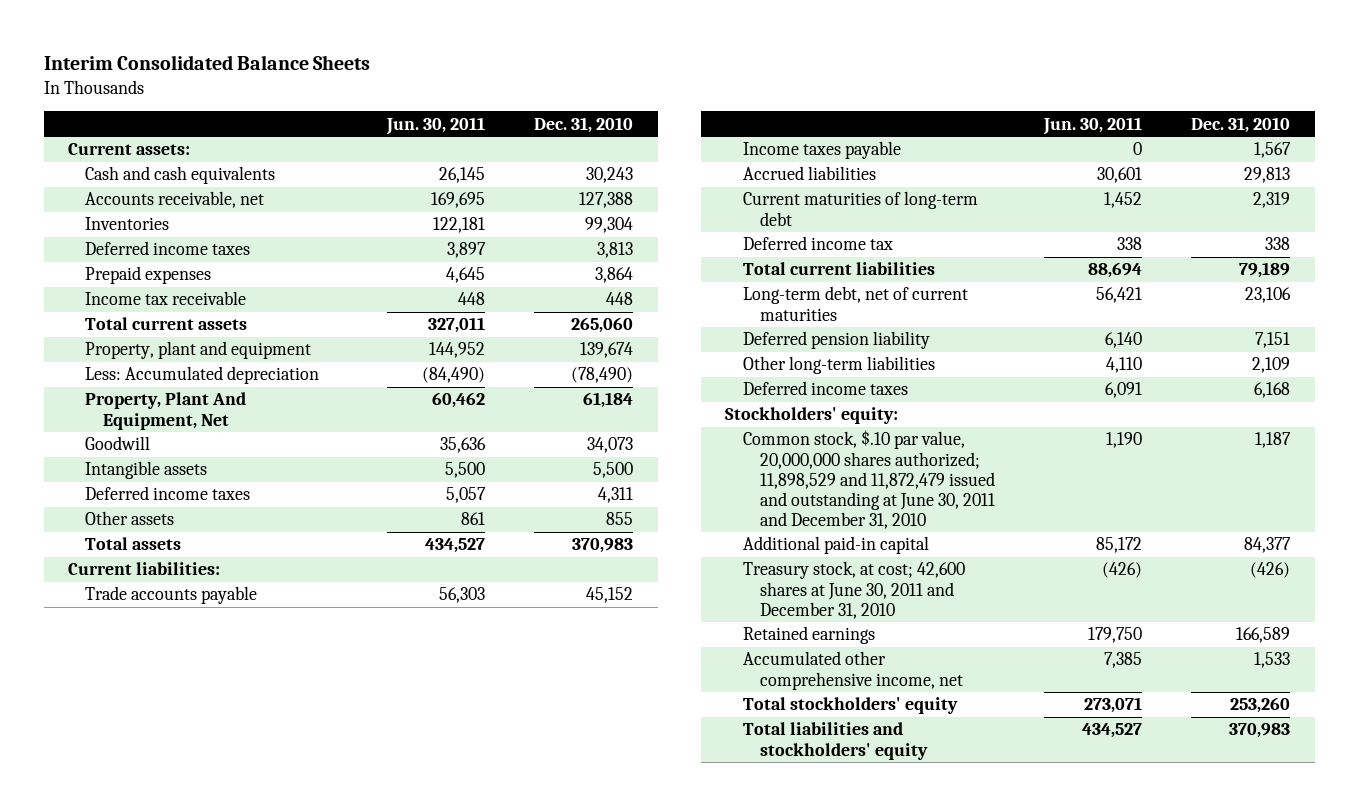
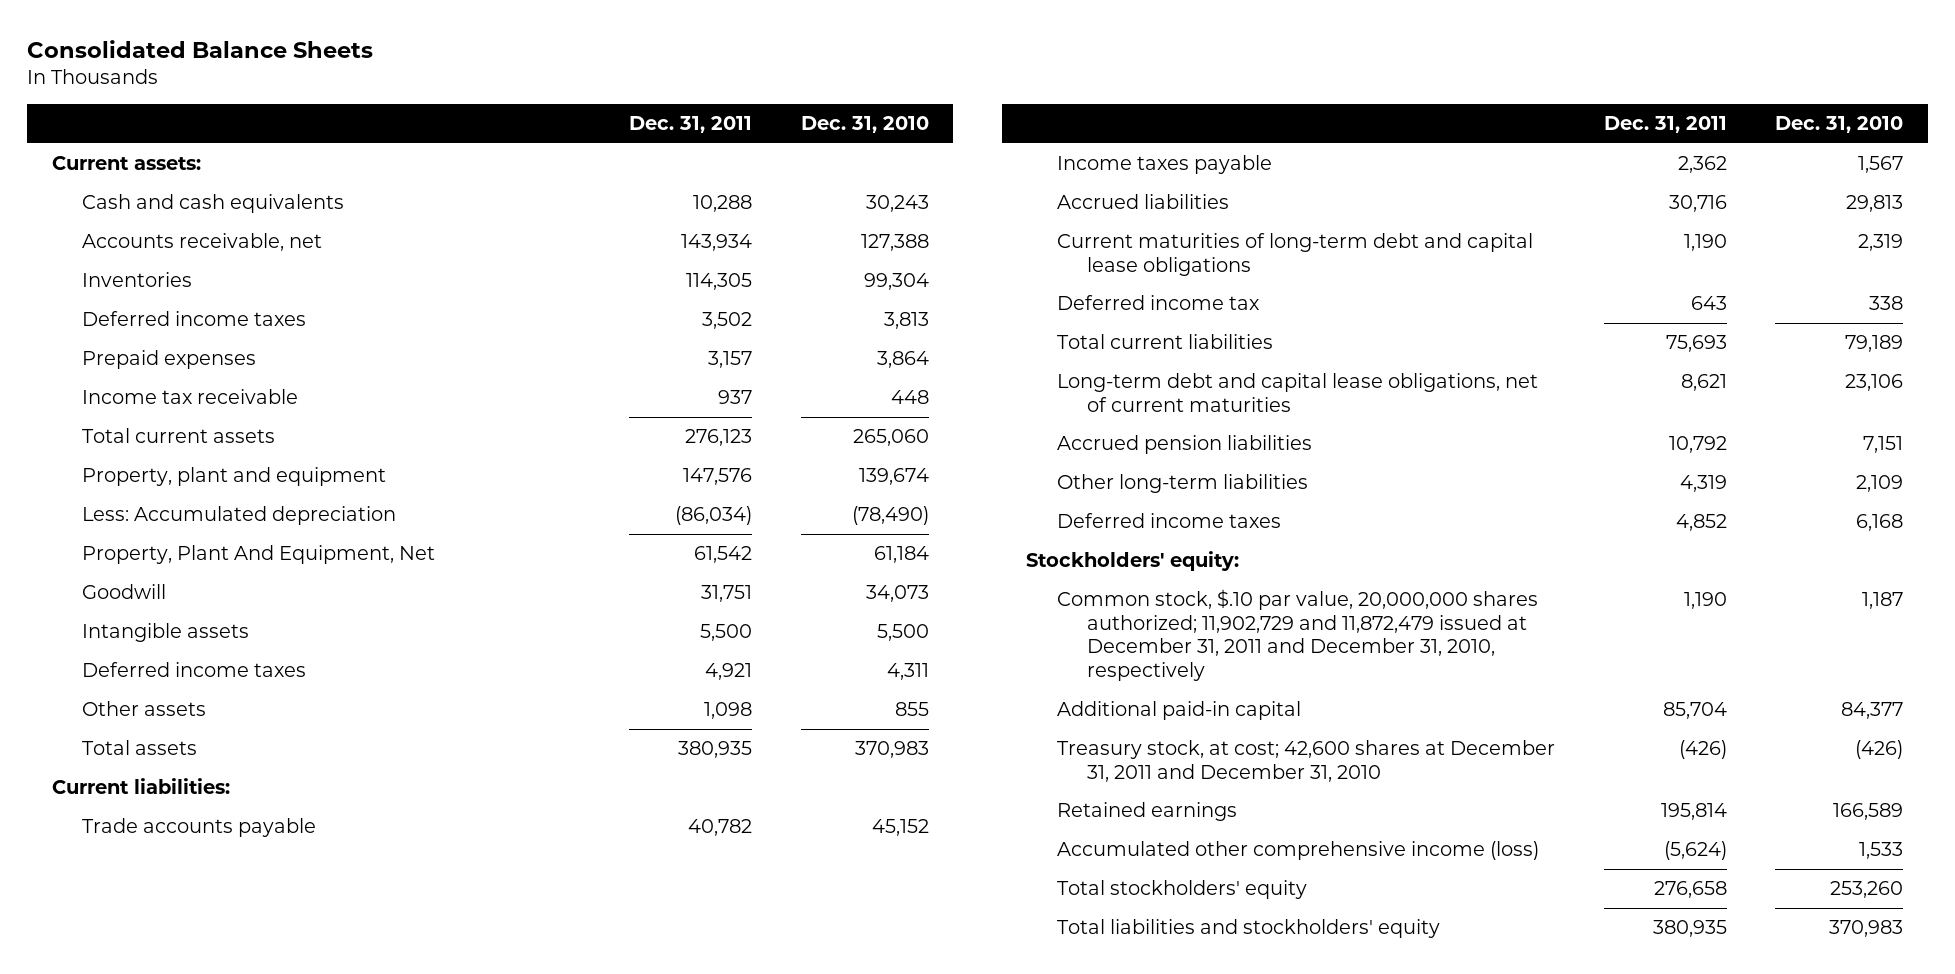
- Interim Consolidated Balance Sheets
+ Consolidated Balance Sheets
- | Jun. 30, 2011 | Dec. 31, 2010
+ | Dec. 31, 2011 | Dec. 31, 2010
- Current maturities of long-term debt | 1,452 | 2,319
+ Current maturities of long-term debt and capital lease obligations | 1,190 | 2,319
- Long-term debt, net of current maturities | 56,421 | 23,106
- Deferred pension liability | 6,140 | 7,151
+ Long-term debt and capital lease obligations, net of current maturities | 8,621 | 23,106
+ Accrued pension liabilities | 10,792 | 7,151
- Common stock, $.10 par value, 20,000,000 shares authorized; 11,898,529 and 11,872,479 issued and outstanding at June 30, 2011 and December 31, 2010 | 1,190 | 1,187
+ Common stock, $.10 par value, 20,000,000 shares authorized; 11,902,729 and 11,872,479 issued at December 31, 2011 and December 31, 2010, respectively | 1,190 | 1,187
- Treasury stock, at cost; 42,600 shares at June 30, 2011 and December 31, 2010 | (426) | (426)
+ Treasury stock, at cost; 42,600 shares at December 31, 2011 and December 31, 2010 | (426) | (426)
- Accumulated other comprehensive income, net | 7,385 | 1,533
+ Accumulated other comprehensive income (loss) | (5,624) | 1,533

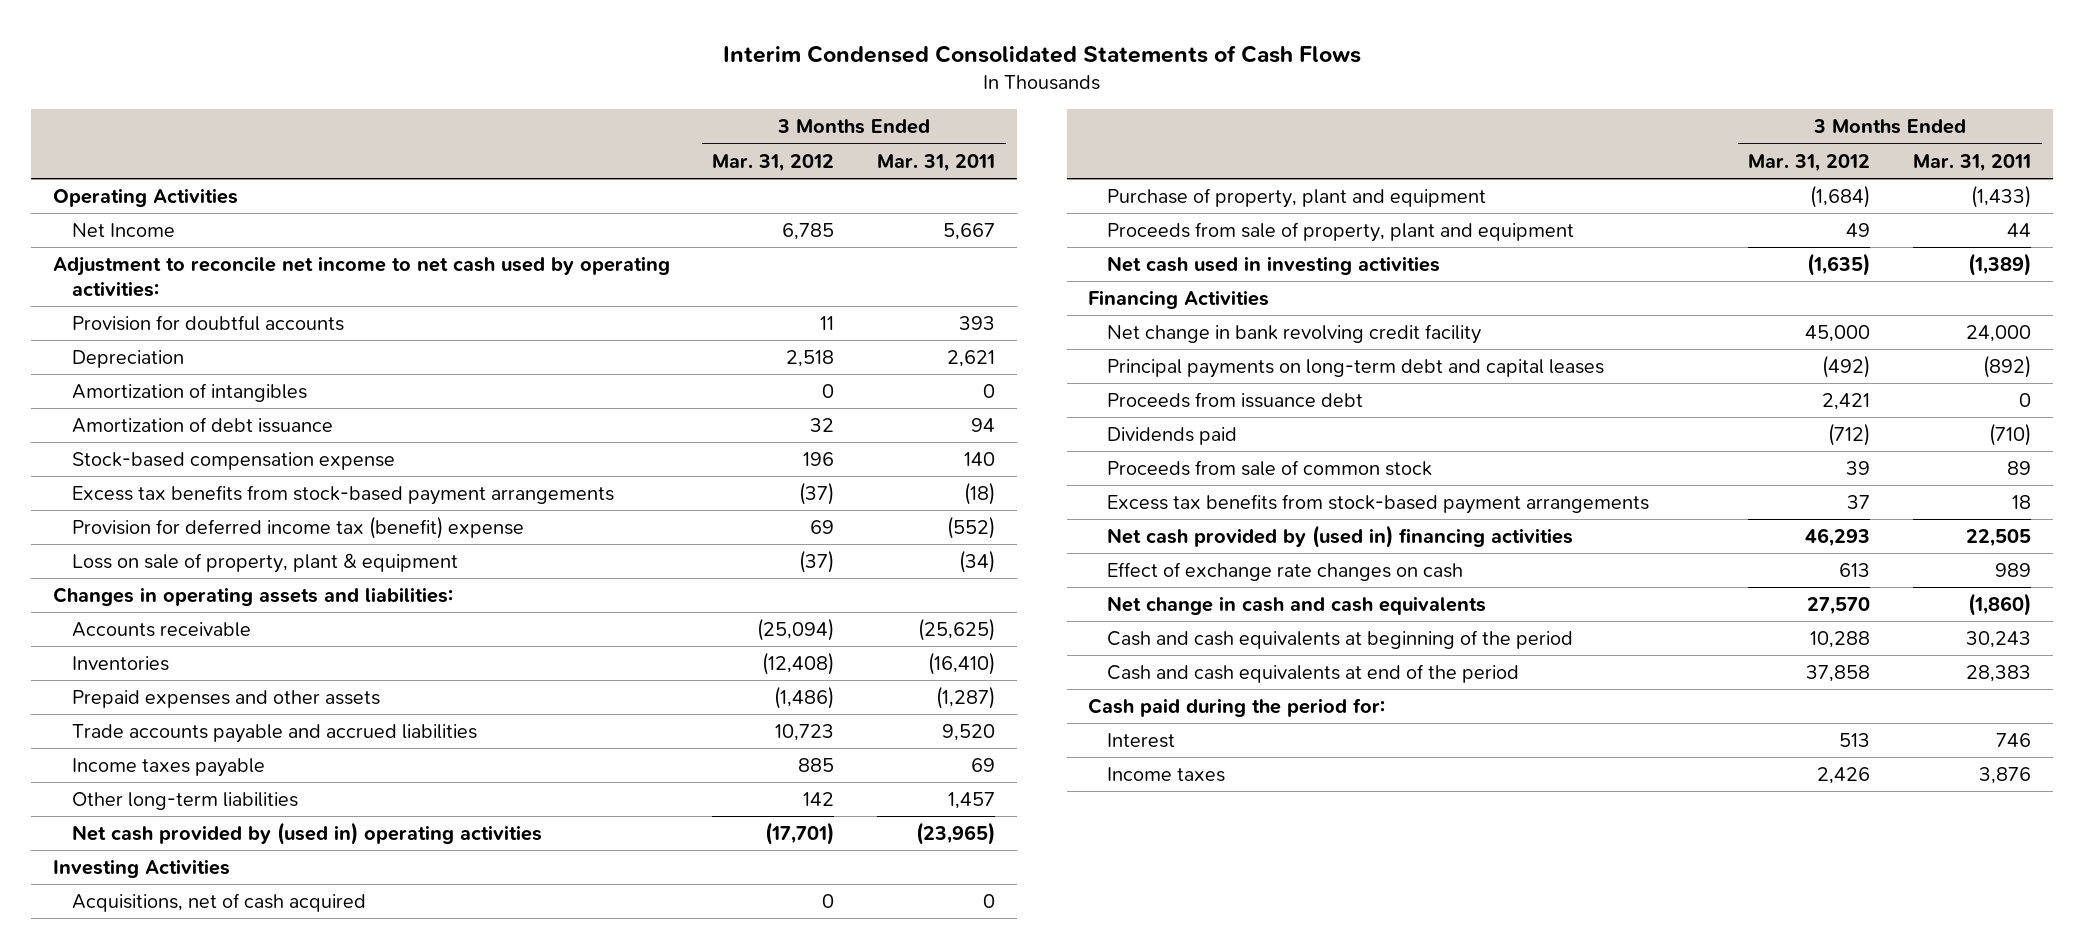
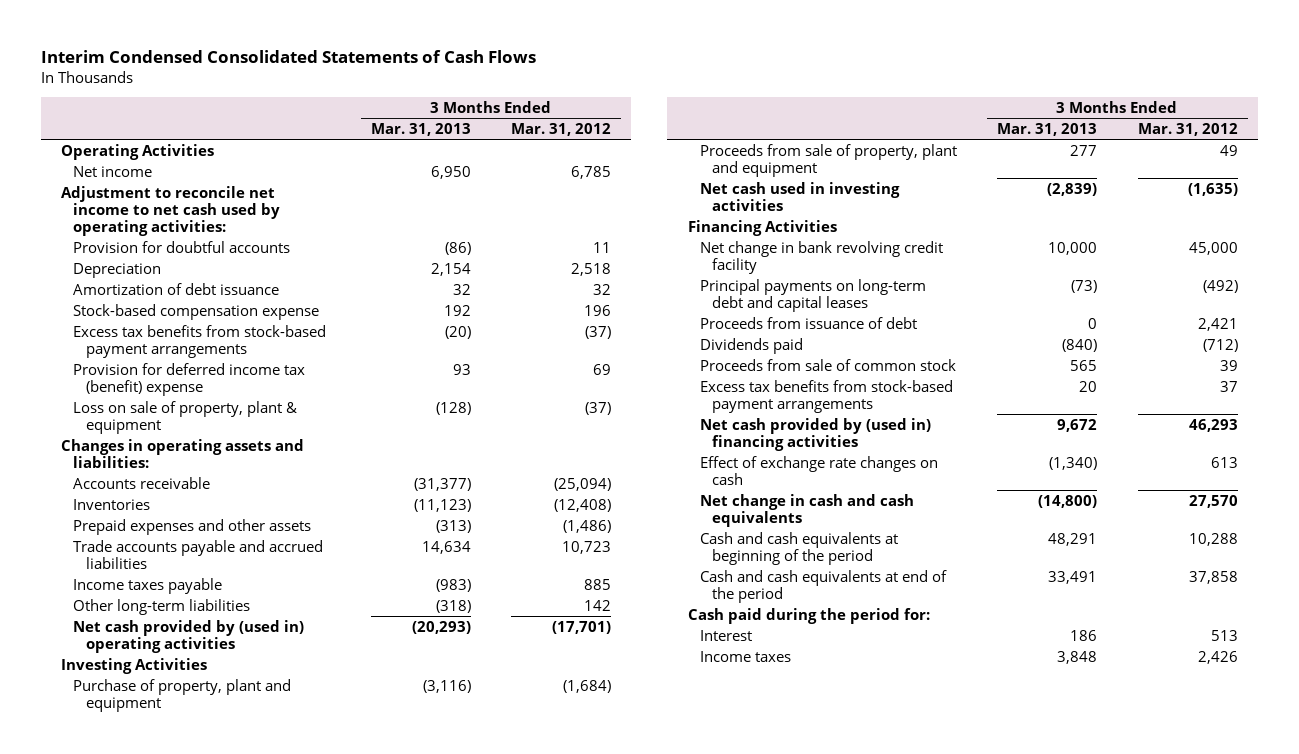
- | 3 Months Ended Mar. 31, 2012 | 3 Months Ended Mar. 31, 2011
+ | 3 Months Ended Mar. 31, 2013 | 3 Months Ended Mar. 31, 2012
- Net Income | 6,785 | 5,667
+ Net income | 6,950 | 6,785
- Amortization of intangibles | 0 | 0
- Acquisitions, net of cash acquired | 0 | 0
- Proceeds from issuance debt | 2,421 | 0
+ Proceeds from issuance of debt | 0 | 2,421

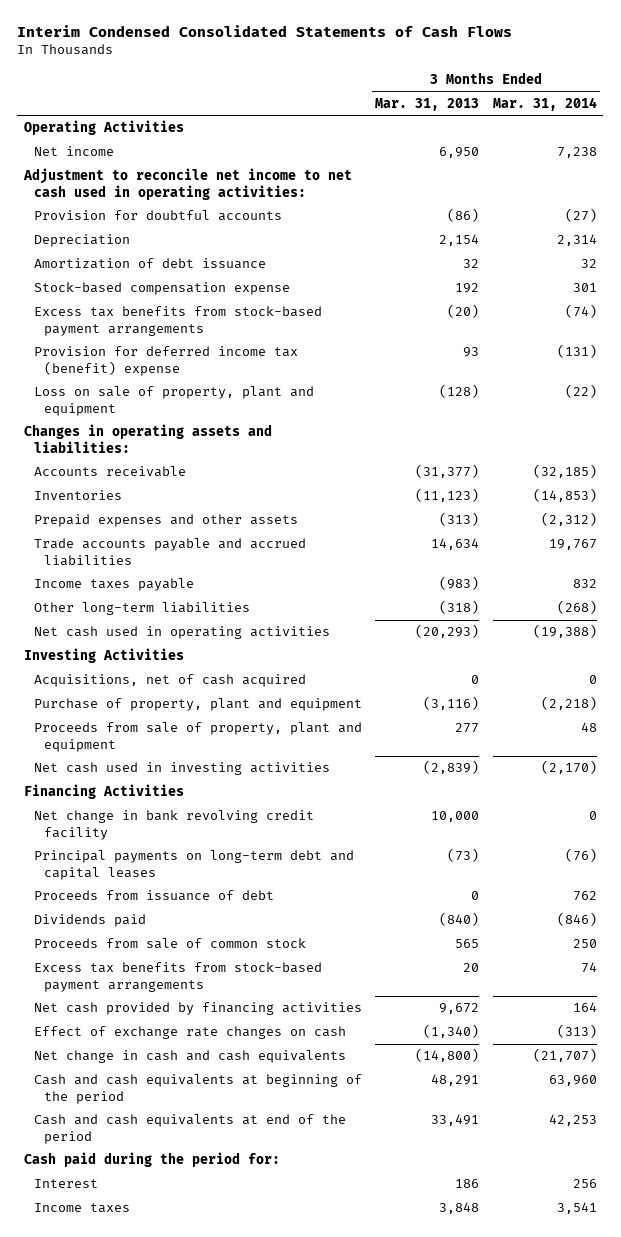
- | 3 Months Ended Mar. 31, 2013 | 3 Months Ended Mar. 31, 2012
+ | 3 Months Ended Mar. 31, 2013 | 3 Months Ended Mar. 31, 2014
- Adjustment to reconcile net income to net cash used by operating activities:
+ Adjustment to reconcile net income to net cash used in operating activities:
- Loss on sale of property, plant & equipment | (128) | (37)
+ Loss on sale of property, plant and equipment | (128) | (22)
- Net cash provided by (used in) operating activities | (20,293) | (17,701)
+ Net cash used in operating activities | (20,293) | (19,388)
+ Acquisitions, net of cash acquired | 0 | 0
- Net cash provided by (used in) financing activities | 9,672 | 46,293
+ Net cash provided by financing activities | 9,672 | 164

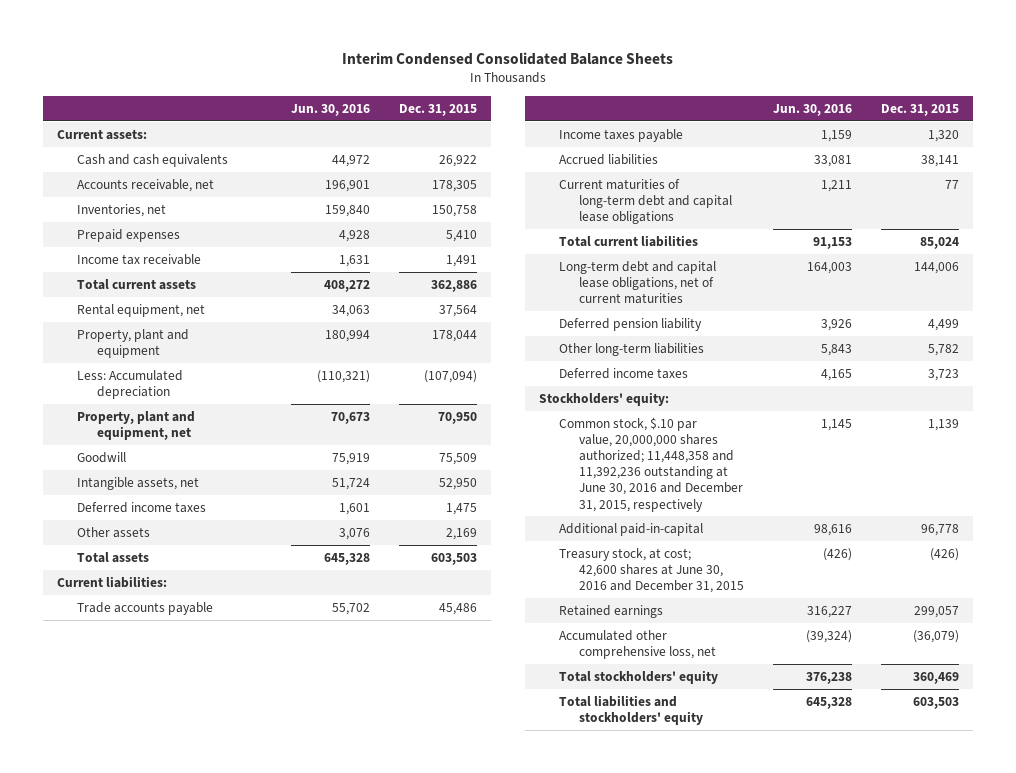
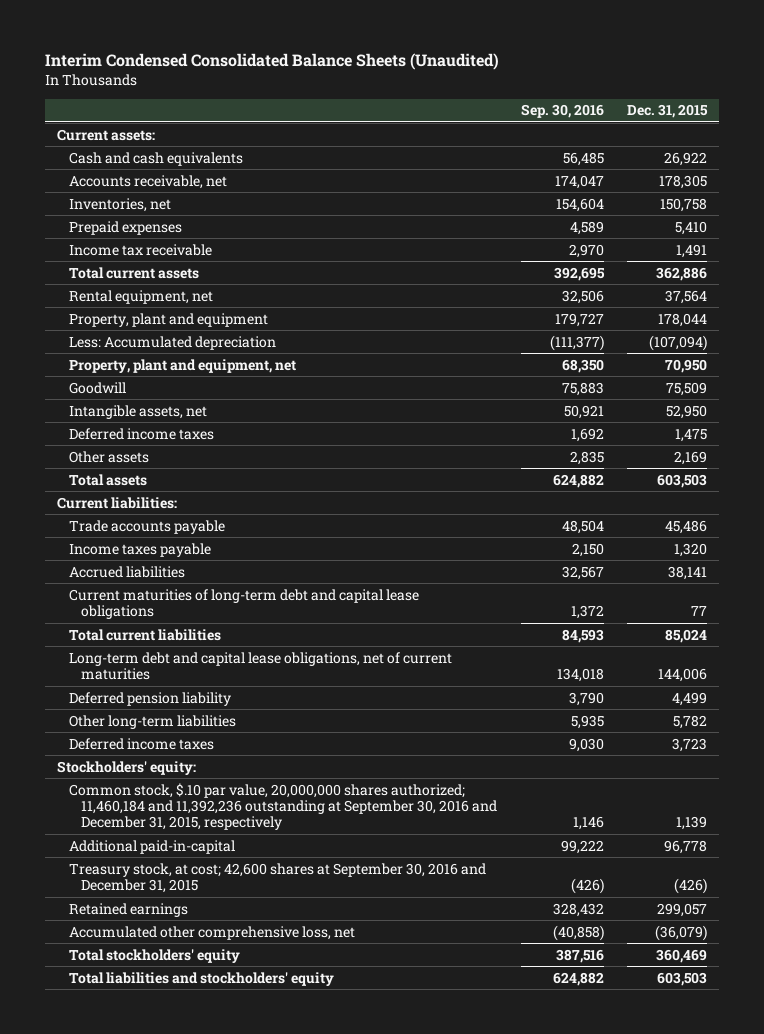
- Interim Condensed Consolidated Balance Sheets
+ Interim Condensed Consolidated Balance Sheets (Unaudited)
- | Jun. 30, 2016 | Dec. 31, 2015
+ | Sep. 30, 2016 | Dec. 31, 2015
- Common stock, $.10 par value, 20,000,000 shares authorized; 11,448,358 and 11,392,236 outstanding at June 30, 2016 and December 31, 2015, respectively | 1,145 | 1,139
+ Common stock, $.10 par value, 20,000,000 shares authorized; 11,460,184 and 11,392,236 outstanding at September 30, 2016 and December 31, 2015, respectively | 1,146 | 1,139
- Treasury stock, at cost; 42,600 shares at June 30, 2016 and December 31, 2015 | (426) | (426)
+ Treasury stock, at cost; 42,600 shares at September 30, 2016 and December 31, 2015 | (426) | (426)

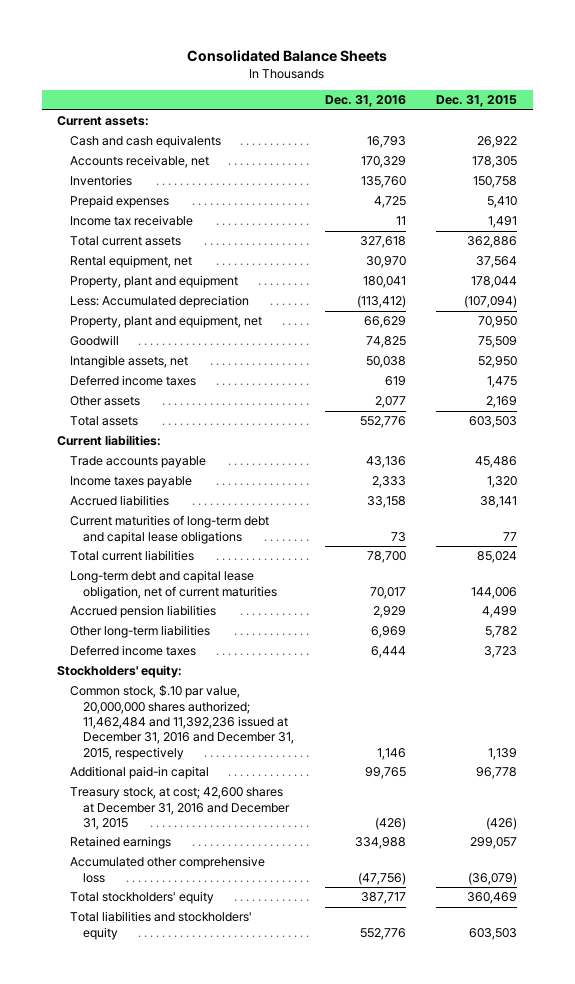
- Interim Condensed Consolidated Balance Sheets (Unaudited)
+ Consolidated Balance Sheets
- | Sep. 30, 2016 | Dec. 31, 2015
+ | Dec. 31, 2016 | Dec. 31, 2015
- Inventories, net | 154,604 | 150,758
+ Inventories | 135,760 | 150,758
- Long-term debt and capital lease obligations, net of current maturities | 134,018 | 144,006
- Deferred pension liability | 3,790 | 4,499
+ Long-term debt and capital lease obligation, net of current maturities | 70,017 | 144,006
+ Accrued pension liabilities | 2,929 | 4,499
- Common stock, $.10 par value, 20,000,000 shares authorized; 11,460,184 and 11,392,236 outstanding at September 30, 2016 and December 31, 2015, respectively | 1,146 | 1,139
- Additional paid-in-capital | 99,222 | 96,778
- Treasury stock, at cost; 42,600 shares at September 30, 2016 and December 31, 2015 | (426) | (426)
+ Common stock, $.10 par value, 20,000,000 shares authorized; 11,462,484 and 11,392,236 issued at December 31, 2016 and December 31, 2015, respectively | 1,146 | 1,139
+ Additional paid-in capital | 99,765 | 96,778
+ Treasury stock, at cost; 42,600 shares at December 31, 2016 and December 31, 2015 | (426) | (426)
- Accumulated other comprehensive loss, net | (40,858) | (36,079)
+ Accumulated other comprehensive loss | (47,756) | (36,079)

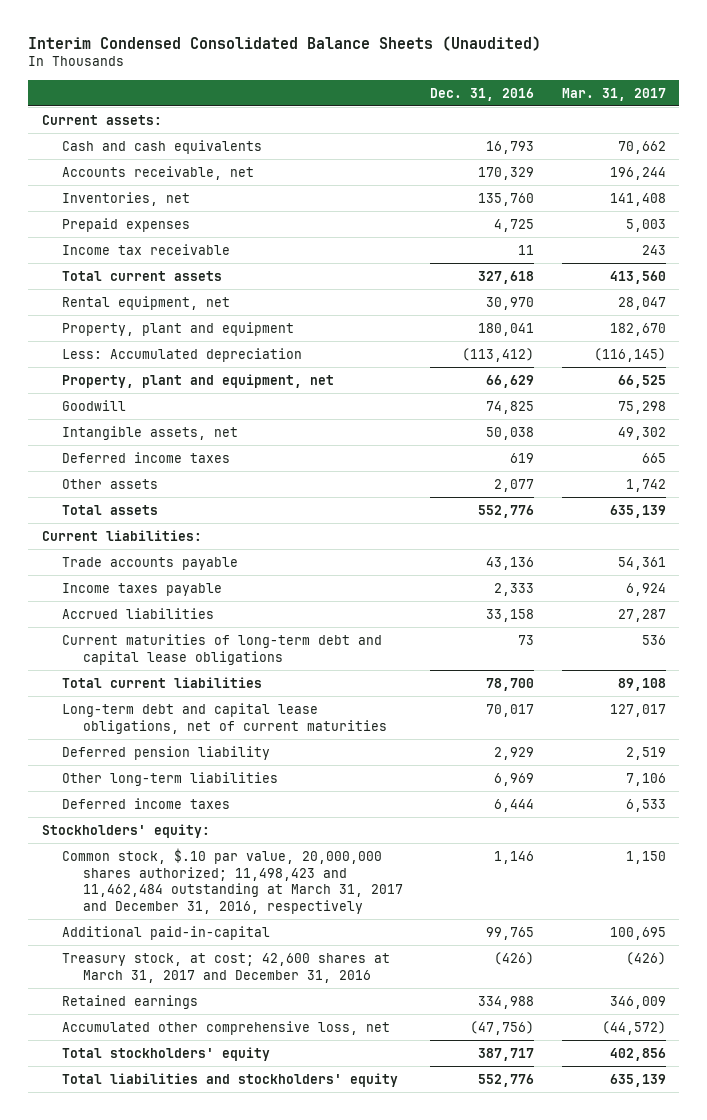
- Consolidated Balance Sheets
+ Interim Condensed Consolidated Balance Sheets (Unaudited)
- | Dec. 31, 2016 | Dec. 31, 2015
+ | Dec. 31, 2016 | Mar. 31, 2017
- Inventories | 135,760 | 150,758
+ Inventories, net | 135,760 | 141,408
- Long-term debt and capital lease obligation, net of current maturities | 70,017 | 144,006
- Accrued pension liabilities | 2,929 | 4,499
+ Long-term debt and capital lease obligations, net of current maturities | 70,017 | 127,017
+ Deferred pension liability | 2,929 | 2,519
- Common stock, $.10 par value, 20,000,000 shares authorized; 11,462,484 and 11,392,236 issued at December 31, 2016 and December 31, 2015, respectively | 1,146 | 1,139
- Additional paid-in capital | 99,765 | 96,778
- Treasury stock, at cost; 42,600 shares at December 31, 2016 and December 31, 2015 | (426) | (426)
+ Common stock, $.10 par value, 20,000,000 shares authorized; 11,498,423 and 11,462,484 outstanding at March 31, 2017 and December 31, 2016, respectively | 1,146 | 1,150
+ Additional paid-in-capital | 99,765 | 100,695
+ Treasury stock, at cost; 42,600 shares at March 31, 2017 and December 31, 2016 | (426) | (426)
- Accumulated other comprehensive loss | (47,756) | (36,079)
+ Accumulated other comprehensive loss, net | (47,756) | (44,572)

